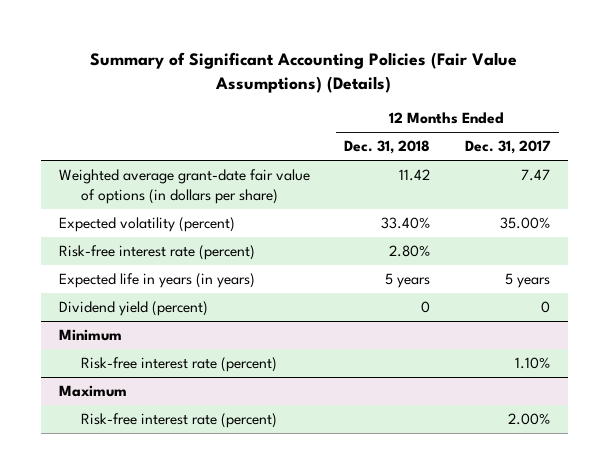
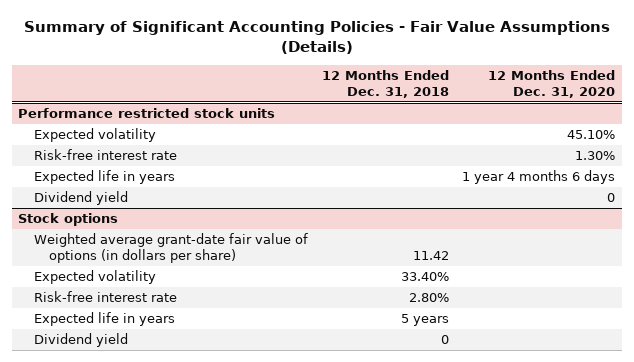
- Summary of Significant Accounting Policies (Fair Value Assumptions) (Details)
+ Summary of Significant Accounting Policies - Fair Value Assumptions (Details)
- | 12 Months Ended Dec. 31, 2018 | 12 Months Ended Dec. 31, 2017
+ | 12 Months Ended Dec. 31, 2018 | 12 Months Ended Dec. 31, 2020
+ Performance restricted stock units
+ Expected volatility | | 45.10%
+ Risk-free interest rate | | 1.30%
+ Expected life in years | | 1 year 4 months 6 days
+ Dividend yield | | 0
+ Stock options
- Expected volatility (percent) | 33.40% | 35.00%
- Risk-free interest rate (percent) | 2.80% |
- Expected life in years (in years) | 5 years | 5 years
- Dividend yield (percent) | 0 | 0
- Minimum
- Risk-free interest rate (percent) | | 1.10%
- Maximum
- Risk-free interest rate (percent) | | 2.00%
+ Expected volatility | 33.40% |
+ Risk-free interest rate | 2.80% |
+ Expected life in years | 5 years |
+ Dividend yield | 0 |

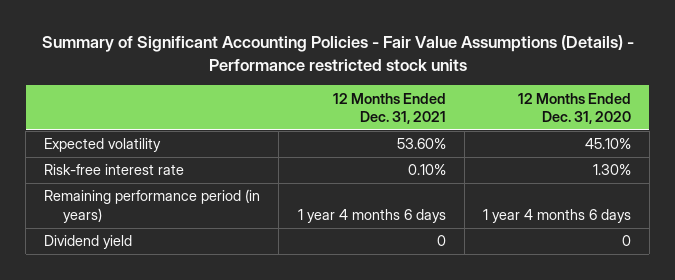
- Summary of Significant Accounting Policies - Fair Value Assumptions (Details)
+ Summary of Significant Accounting Policies - Fair Value Assumptions (Details) - Performance restricted stock units
- | 12 Months Ended Dec. 31, 2018 | 12 Months Ended Dec. 31, 2020
+ | 12 Months Ended Dec. 31, 2021 | 12 Months Ended Dec. 31, 2020
- Performance restricted stock units
- Expected life in years | | 1 year 4 months 6 days
+ Remaining performance period (in years) | 1 year 4 months 6 days | 1 year 4 months 6 days
- Stock options
- Weighted average grant-date fair value of options (in dollars per share) | 11.42 |
- Expected volatility | 33.40% |
- Risk-free interest rate | 2.80% |
- Expected life in years | 5 years |
- Dividend yield | 0 |

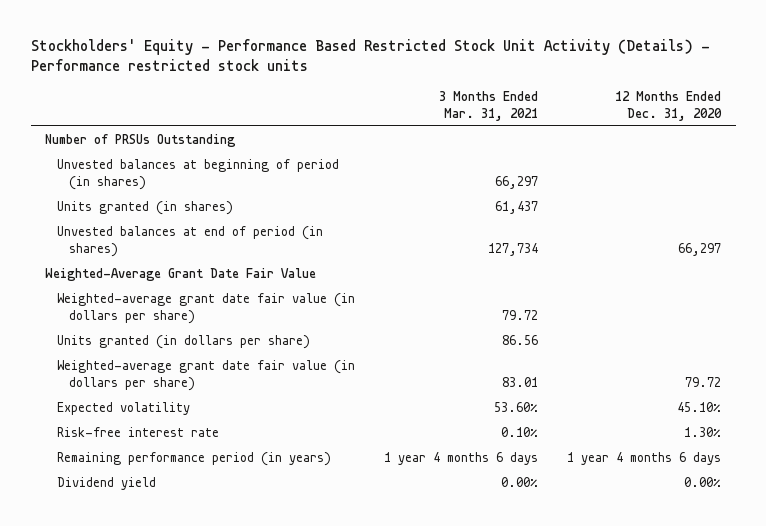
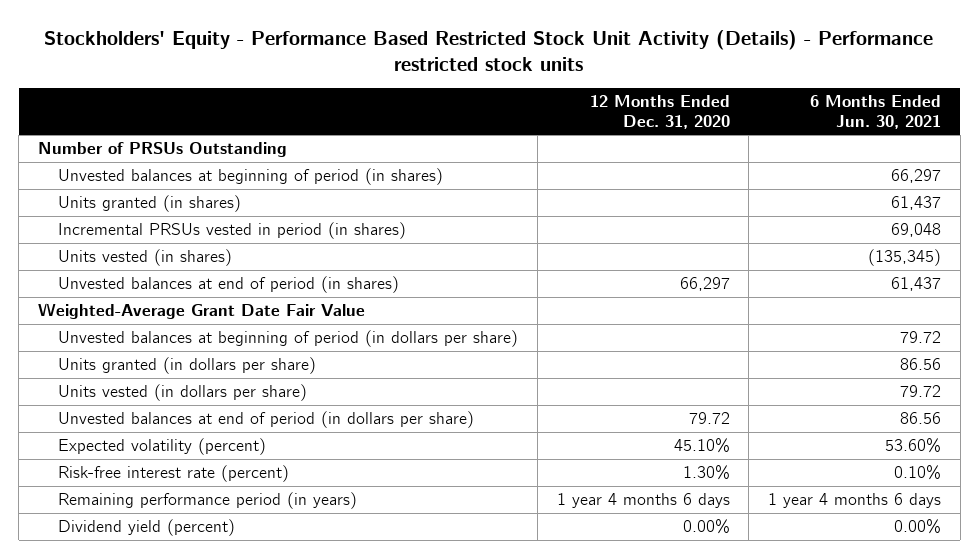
- | 3 Months Ended Mar. 31, 2021 | 12 Months Ended Dec. 31, 2020
+ | 12 Months Ended Dec. 31, 2020 | 6 Months Ended Jun. 30, 2021
+ Incremental PRSUs vested in period (in shares) | | 69,048
+ Units vested (in shares) | | (135,345)
- Weighted-average grant date fair value (in dollars per share) | 79.72 |
+ Unvested balances at beginning of period (in dollars per share) | | 79.72
- Weighted-average grant date fair value (in dollars per share) | 83.01 | 79.72
- Expected volatility | 53.60% | 45.10%
- Risk-free interest rate | 0.10% | 1.30%
+ Units vested (in dollars per share) | | 79.72
+ Unvested balances at end of period (in dollars per share) | 79.72 | 86.56
+ Expected volatility (percent) | 45.10% | 53.60%
+ Risk-free interest rate (percent) | 1.30% | 0.10%
- Dividend yield | 0.00% | 0.00%
+ Dividend yield (percent) | 0.00% | 0.00%

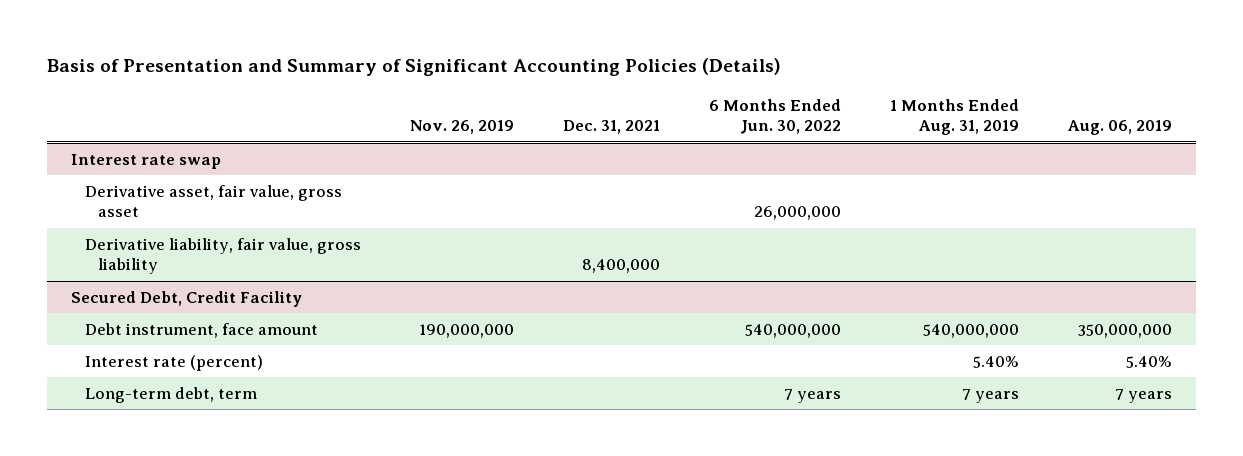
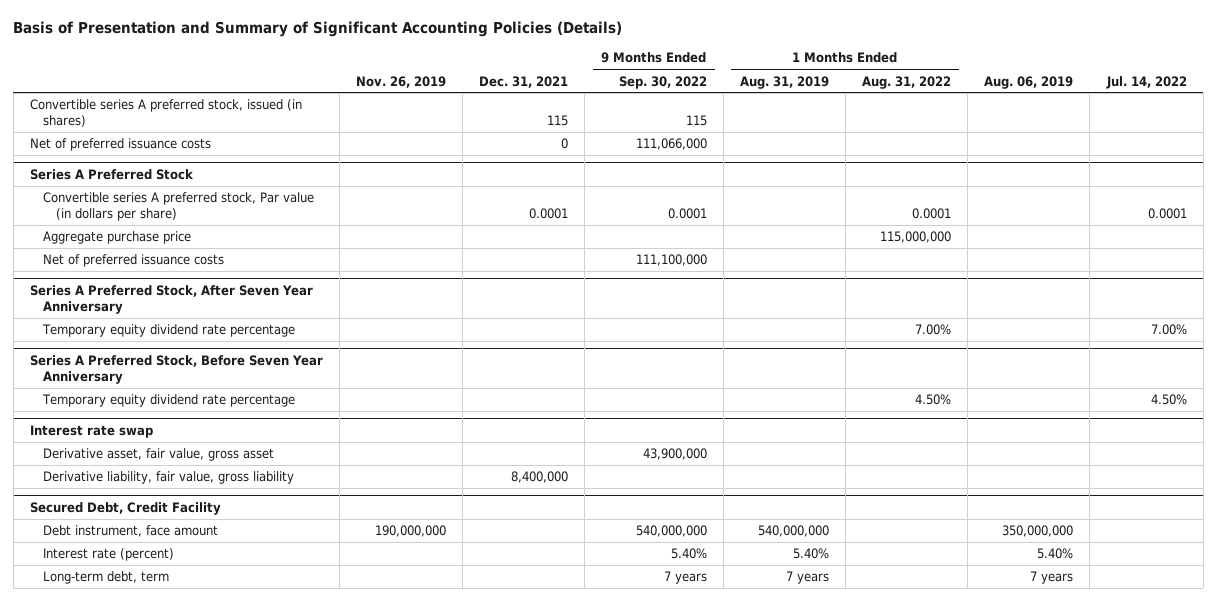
- | Nov. 26, 2019 | Dec. 31, 2021 | 6 Months Ended Jun. 30, 2022 | 1 Months Ended Aug. 31, 2019 | Aug. 06, 2019
+ | Nov. 26, 2019 | Dec. 31, 2021 | 9 Months Ended Sep. 30, 2022 | 1 Months Ended Aug. 31, 2019 | 1 Months Ended Aug. 31, 2022 | Aug. 06, 2019 | Jul. 14, 2022
+ Convertible series A preferred stock, issued (in shares) | | 115 | 115 | | | |
+ Net of preferred issuance costs | | 0 | 111,066,000 | | | |
+ Series A Preferred Stock
+ Convertible series A preferred stock, Par value (in dollars per share) | | 0.0001 | 0.0001 | | 0.0001 | | 0.0001
+ Aggregate purchase price | | | | | 115,000,000 | |
+ Net of preferred issuance costs | | | 111,100,000 | | | |
+ Series A Preferred Stock, After Seven Year Anniversary
+ Temporary equity dividend rate percentage | | | | | 7.00% | | 7.00%
+ Series A Preferred Stock, Before Seven Year Anniversary
+ Temporary equity dividend rate percentage | | | | | 4.50% | | 4.50%

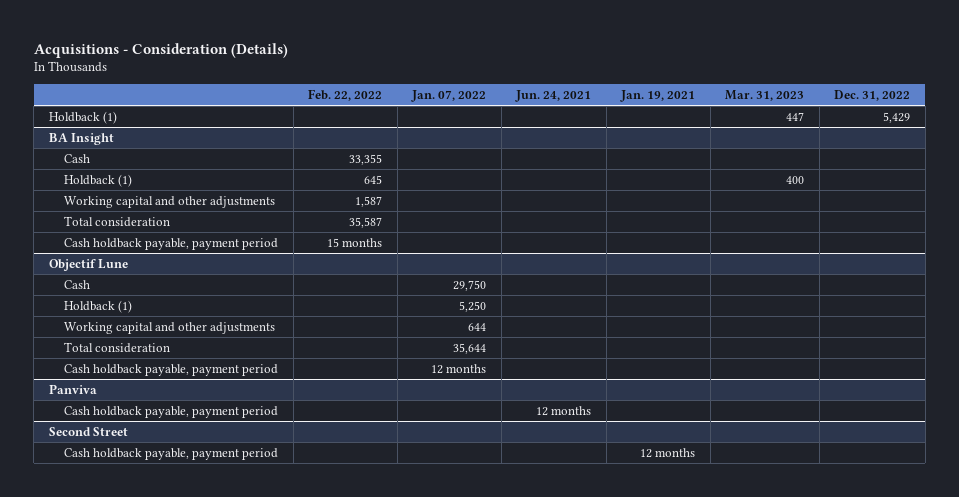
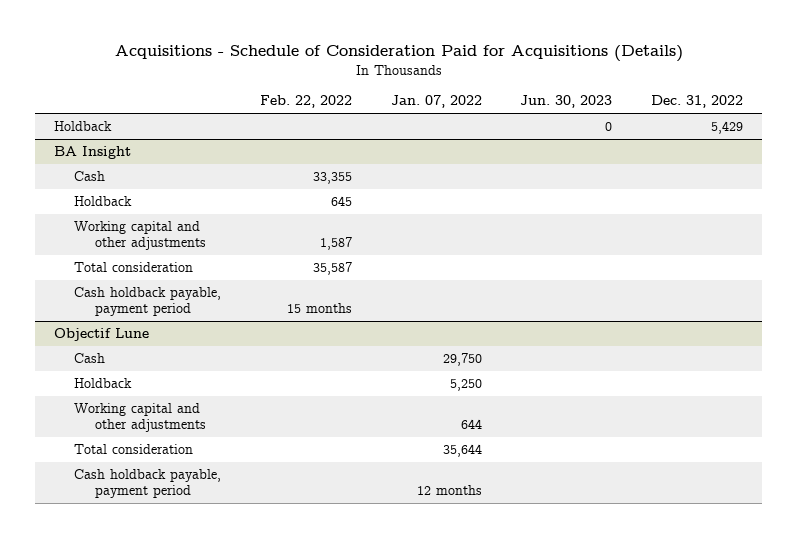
- Acquisitions - Consideration (Details)
+ Acquisitions - Schedule of Consideration Paid for Acquisitions (Details)
- | Feb. 22, 2022 | Jan. 07, 2022 | Jun. 24, 2021 | Jan. 19, 2021 | Mar. 31, 2023 | Dec. 31, 2022
+ | Feb. 22, 2022 | Jan. 07, 2022 | Jun. 30, 2023 | Dec. 31, 2022
- Holdback (1) | | | | | 447 | 5,429
+ Holdback | | | 0 | 5,429
@ BA Insight
- Holdback (1) | 645 | | | | 400 |
+ Holdback | 645 | | |
@ Objectif Lune
- Holdback (1) | | 5,250 | | | |
+ Holdback | | 5,250 | |
- Panviva
- Cash holdback payable, payment period | | | 12 months | | |
- Second Street
- Cash holdback payable, payment period | | | | 12 months | |

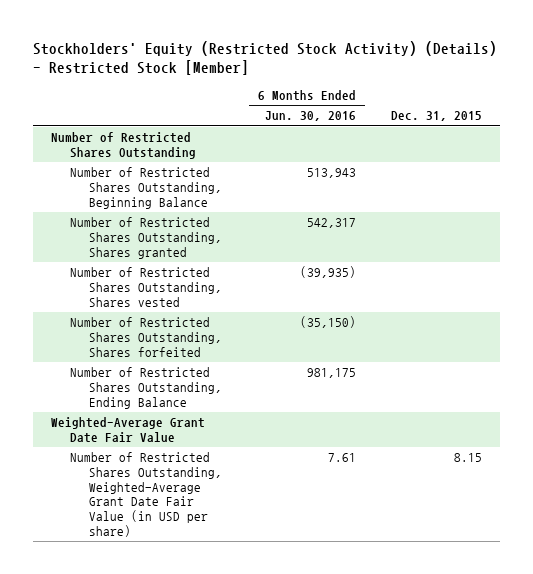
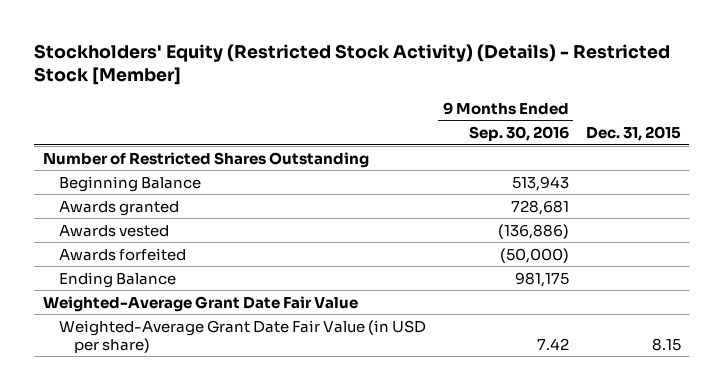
- | 6 Months Ended Jun. 30, 2016 | Dec. 31, 2015
+ | 9 Months Ended Sep. 30, 2016 | Dec. 31, 2015
- Number of Restricted Shares Outstanding, Beginning Balance | 513,943 |
- Number of Restricted Shares Outstanding, Shares granted | 542,317 |
- Number of Restricted Shares Outstanding, Shares vested | (39,935) |
- Number of Restricted Shares Outstanding, Shares forfeited | (35,150) |
- Number of Restricted Shares Outstanding, Ending Balance | 981,175 |
+ Beginning Balance | 513,943 |
+ Awards granted | 728,681 |
+ Awards vested | (136,886) |
+ Awards forfeited | (50,000) |
+ Ending Balance | 981,175 |
- Number of Restricted Shares Outstanding, Weighted-Average Grant Date Fair Value (in USD per share) | 7.61 | 8.15
+ Weighted-Average Grant Date Fair Value (in USD per share) | 7.42 | 8.15

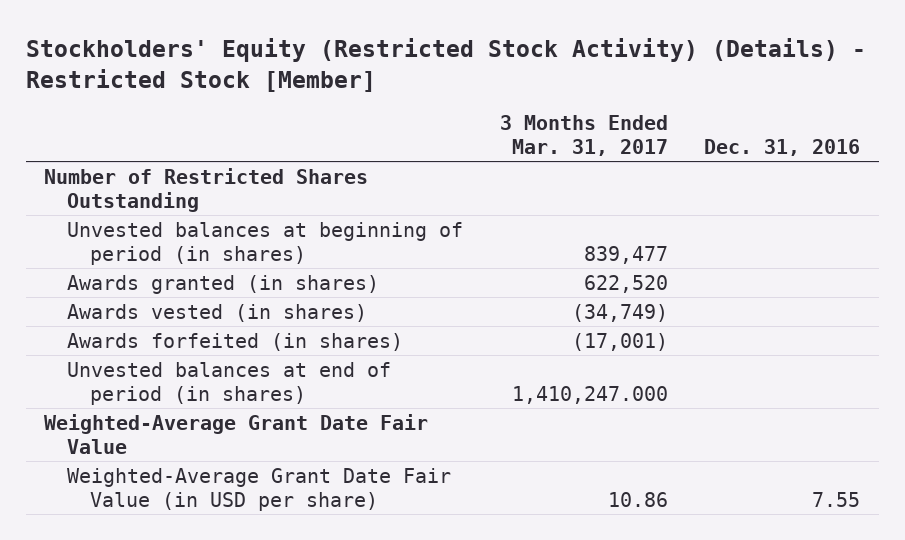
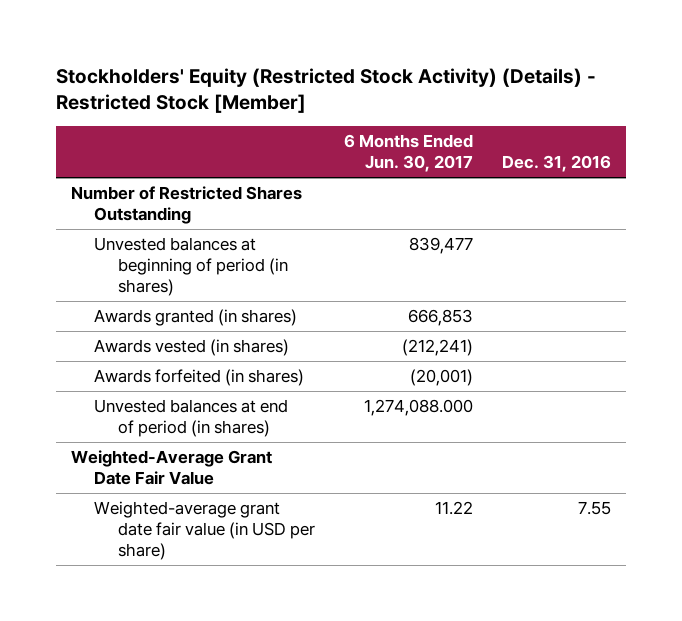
- | 3 Months Ended Mar. 31, 2017 | Dec. 31, 2016
+ | 6 Months Ended Jun. 30, 2017 | Dec. 31, 2016
- Weighted-Average Grant Date Fair Value (in USD per share) | 10.86 | 7.55
+ Weighted-average grant date fair value (in USD per share) | 11.22 | 7.55

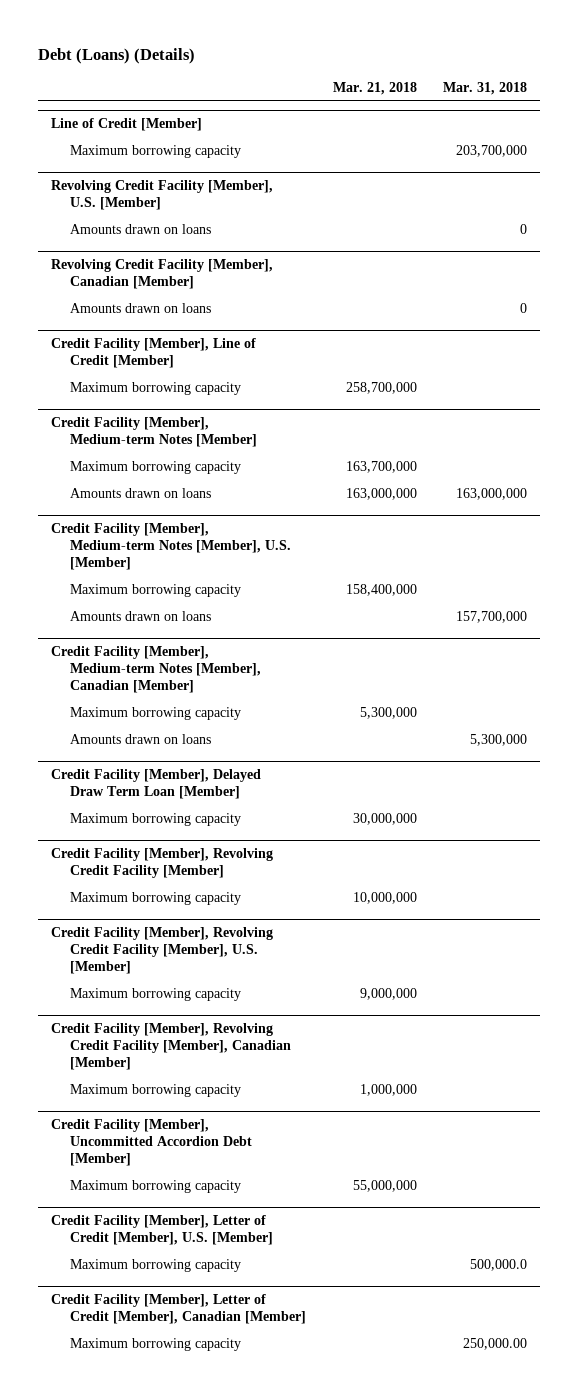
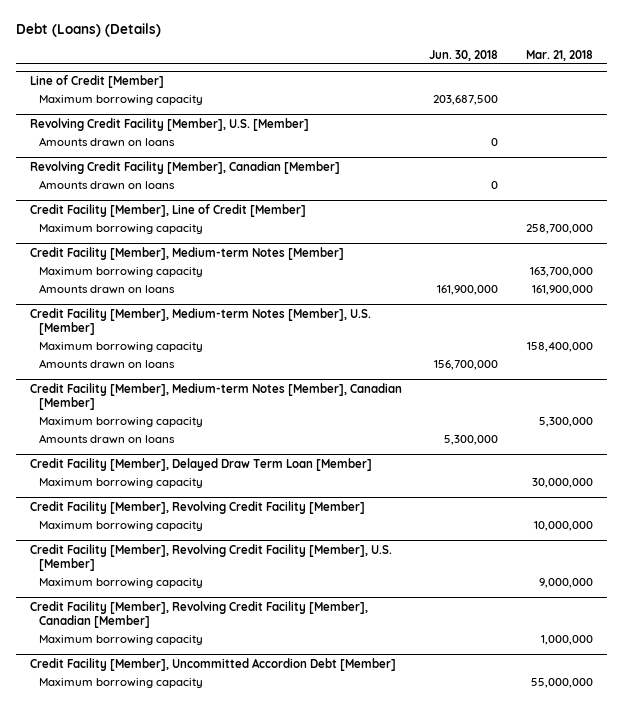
- | Mar. 21, 2018 | Mar. 31, 2018
+ | Jun. 30, 2018 | Mar. 21, 2018
@ Credit Facility [Member], Medium-term Notes [Member]
- Amounts drawn on loans | 163,000,000 | 163,000,000
+ Amounts drawn on loans | 161,900,000 | 161,900,000
- Credit Facility [Member], Letter of Credit [Member], U.S. [Member]
- Maximum borrowing capacity | | 500,000.0
- Credit Facility [Member], Letter of Credit [Member], Canadian [Member]
- Maximum borrowing capacity | | 250,000.00

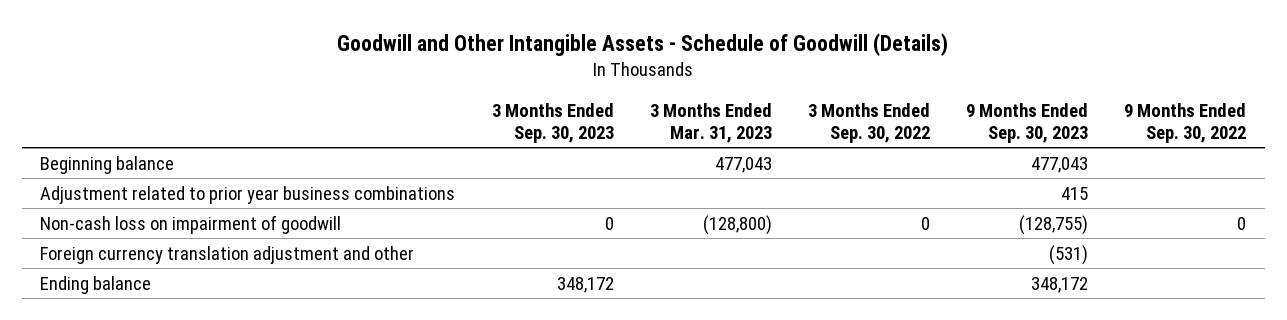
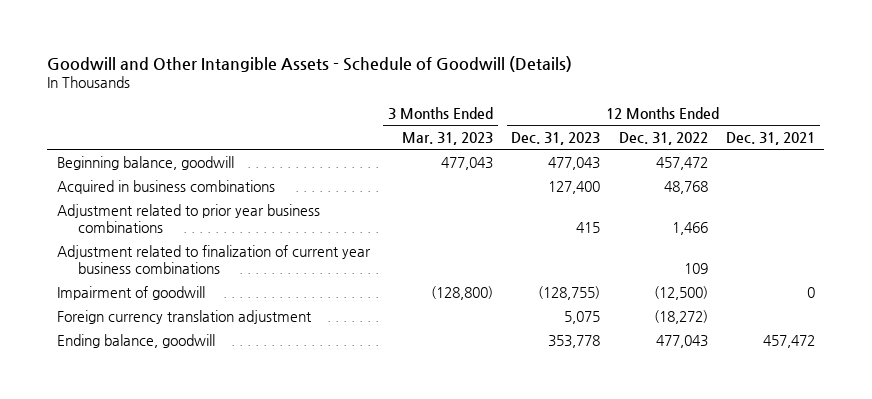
- | 3 Months Ended Sep. 30, 2023 | 3 Months Ended Mar. 31, 2023 | 3 Months Ended Sep. 30, 2022 | 9 Months Ended Sep. 30, 2023 | 9 Months Ended Sep. 30, 2022
+ | 3 Months Ended Mar. 31, 2023 | 12 Months Ended Dec. 31, 2023 | 12 Months Ended Dec. 31, 2022 | 12 Months Ended Dec. 31, 2021
- Beginning balance | | 477,043 | | 477,043 |
+ Beginning balance, goodwill | 477,043 | 477,043 | 457,472 |
+ Acquired in business combinations | | 127,400 | 48,768 |
- Non-cash loss on impairment of goodwill | 0 | (128,800) | 0 | (128,755) | 0
- Foreign currency translation adjustment and other | | | | (531) |
- Ending balance | 348,172 | | | 348,172 |
+ Adjustment related to finalization of current year business combinations | | | 109 |
+ Impairment of goodwill | (128,800) | (128,755) | (12,500) | 0
+ Foreign currency translation adjustment | | 5,075 | (18,272) |
+ Ending balance, goodwill | | 353,778 | 477,043 | 457,472

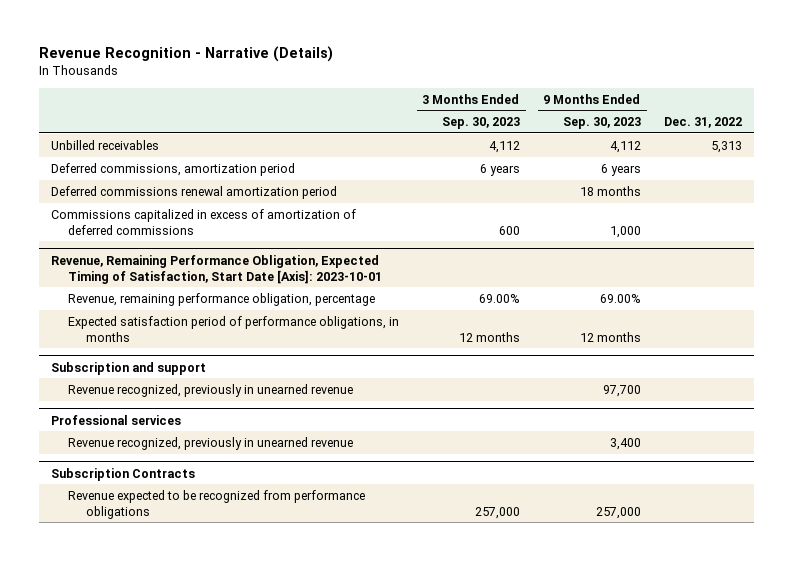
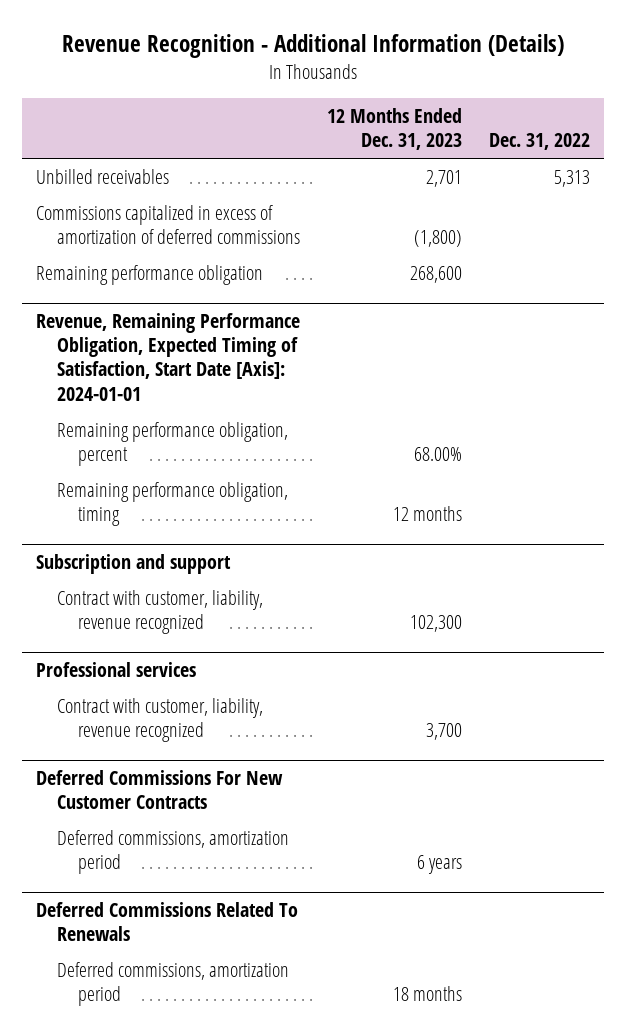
- Revenue Recognition - Narrative (Details)
+ Revenue Recognition - Additional Information (Details)
- | 3 Months Ended Sep. 30, 2023 | 9 Months Ended Sep. 30, 2023 | Dec. 31, 2022
+ | 12 Months Ended Dec. 31, 2023 | Dec. 31, 2022
- Deferred commissions, amortization period | 6 years | 6 years |
- Deferred commissions renewal amortization period | | 18 months |
- Revenue, Remaining Performance Obligation, Expected Timing of Satisfaction, Start Date [Axis]: 2023-10-01
- Revenue, remaining performance obligation, percentage | 69.00% | 69.00% |
- Expected satisfaction period of performance obligations, in months | 12 months | 12 months |
+ Remaining performance obligation | 268,600 |
+ Revenue, Remaining Performance Obligation, Expected Timing of Satisfaction, Start Date [Axis]: 2024-01-01
+ Remaining performance obligation, percent | 68.00% |
+ Remaining performance obligation, timing | 12 months |
@ Subscription and support
- Revenue recognized, previously in unearned revenue | | 97,700 |
+ Contract with customer, liability, revenue recognized | 102,300 |
@ Professional services
- Revenue recognized, previously in unearned revenue | | 3,400 |
- Subscription Contracts
- Revenue expected to be recognized from performance obligations | 257,000 | 257,000 |
@ Professional services
+ Contract with customer, liability, revenue recognized | 3,700 |
+ Deferred Commissions For New Customer Contracts
+ Deferred commissions, amortization period | 6 years |
+ Deferred Commissions Related To Renewals
+ Deferred commissions, amortization period | 18 months |

